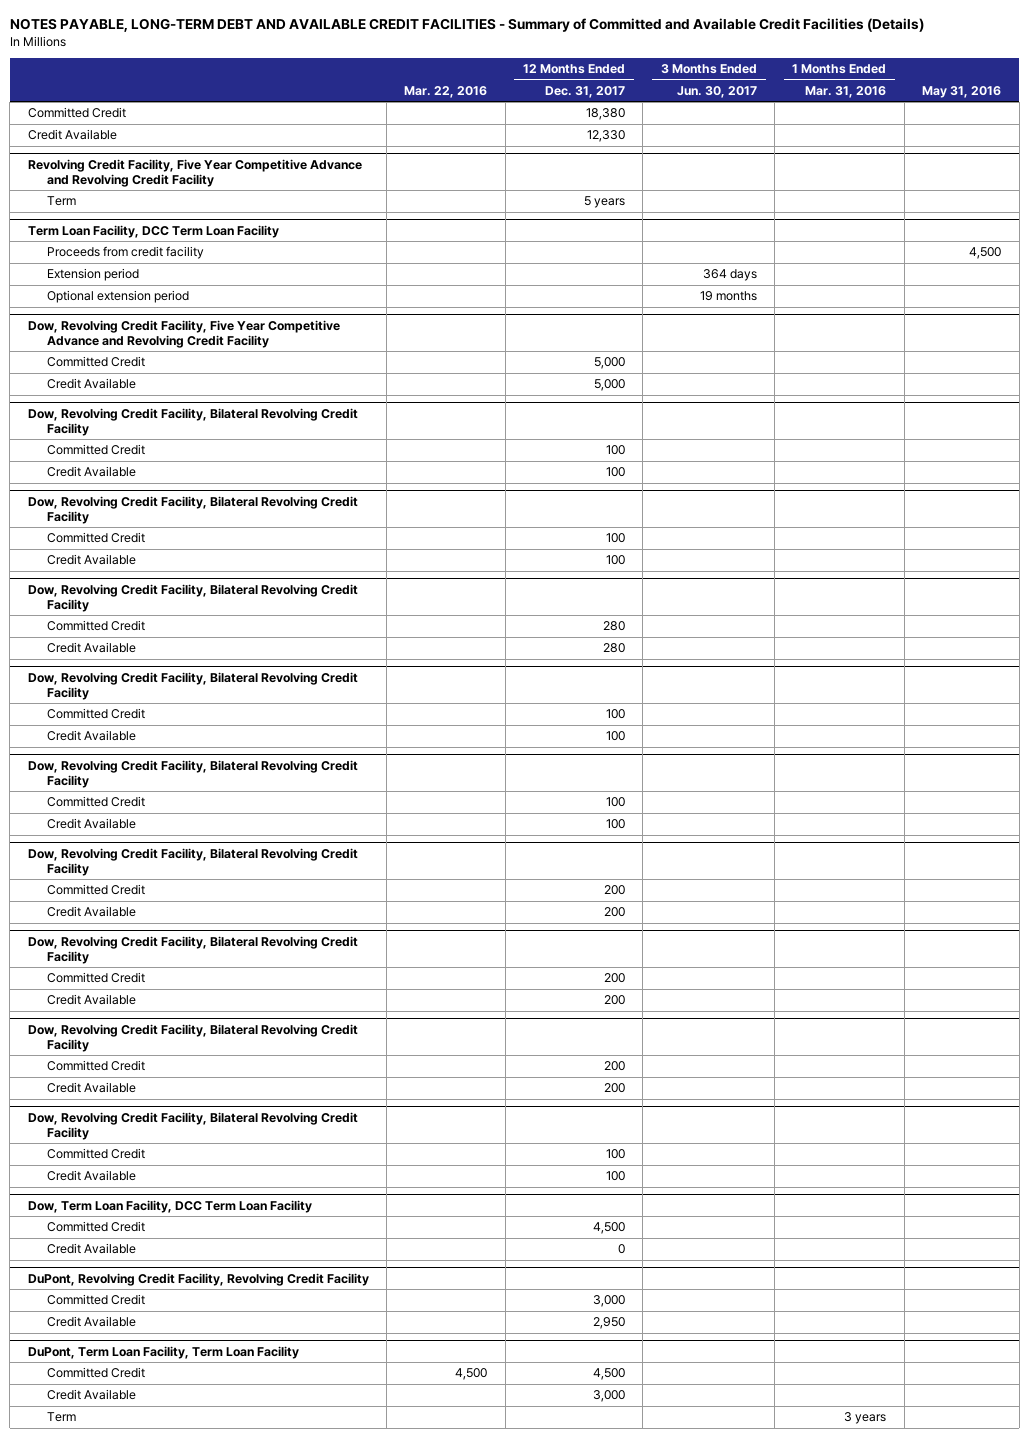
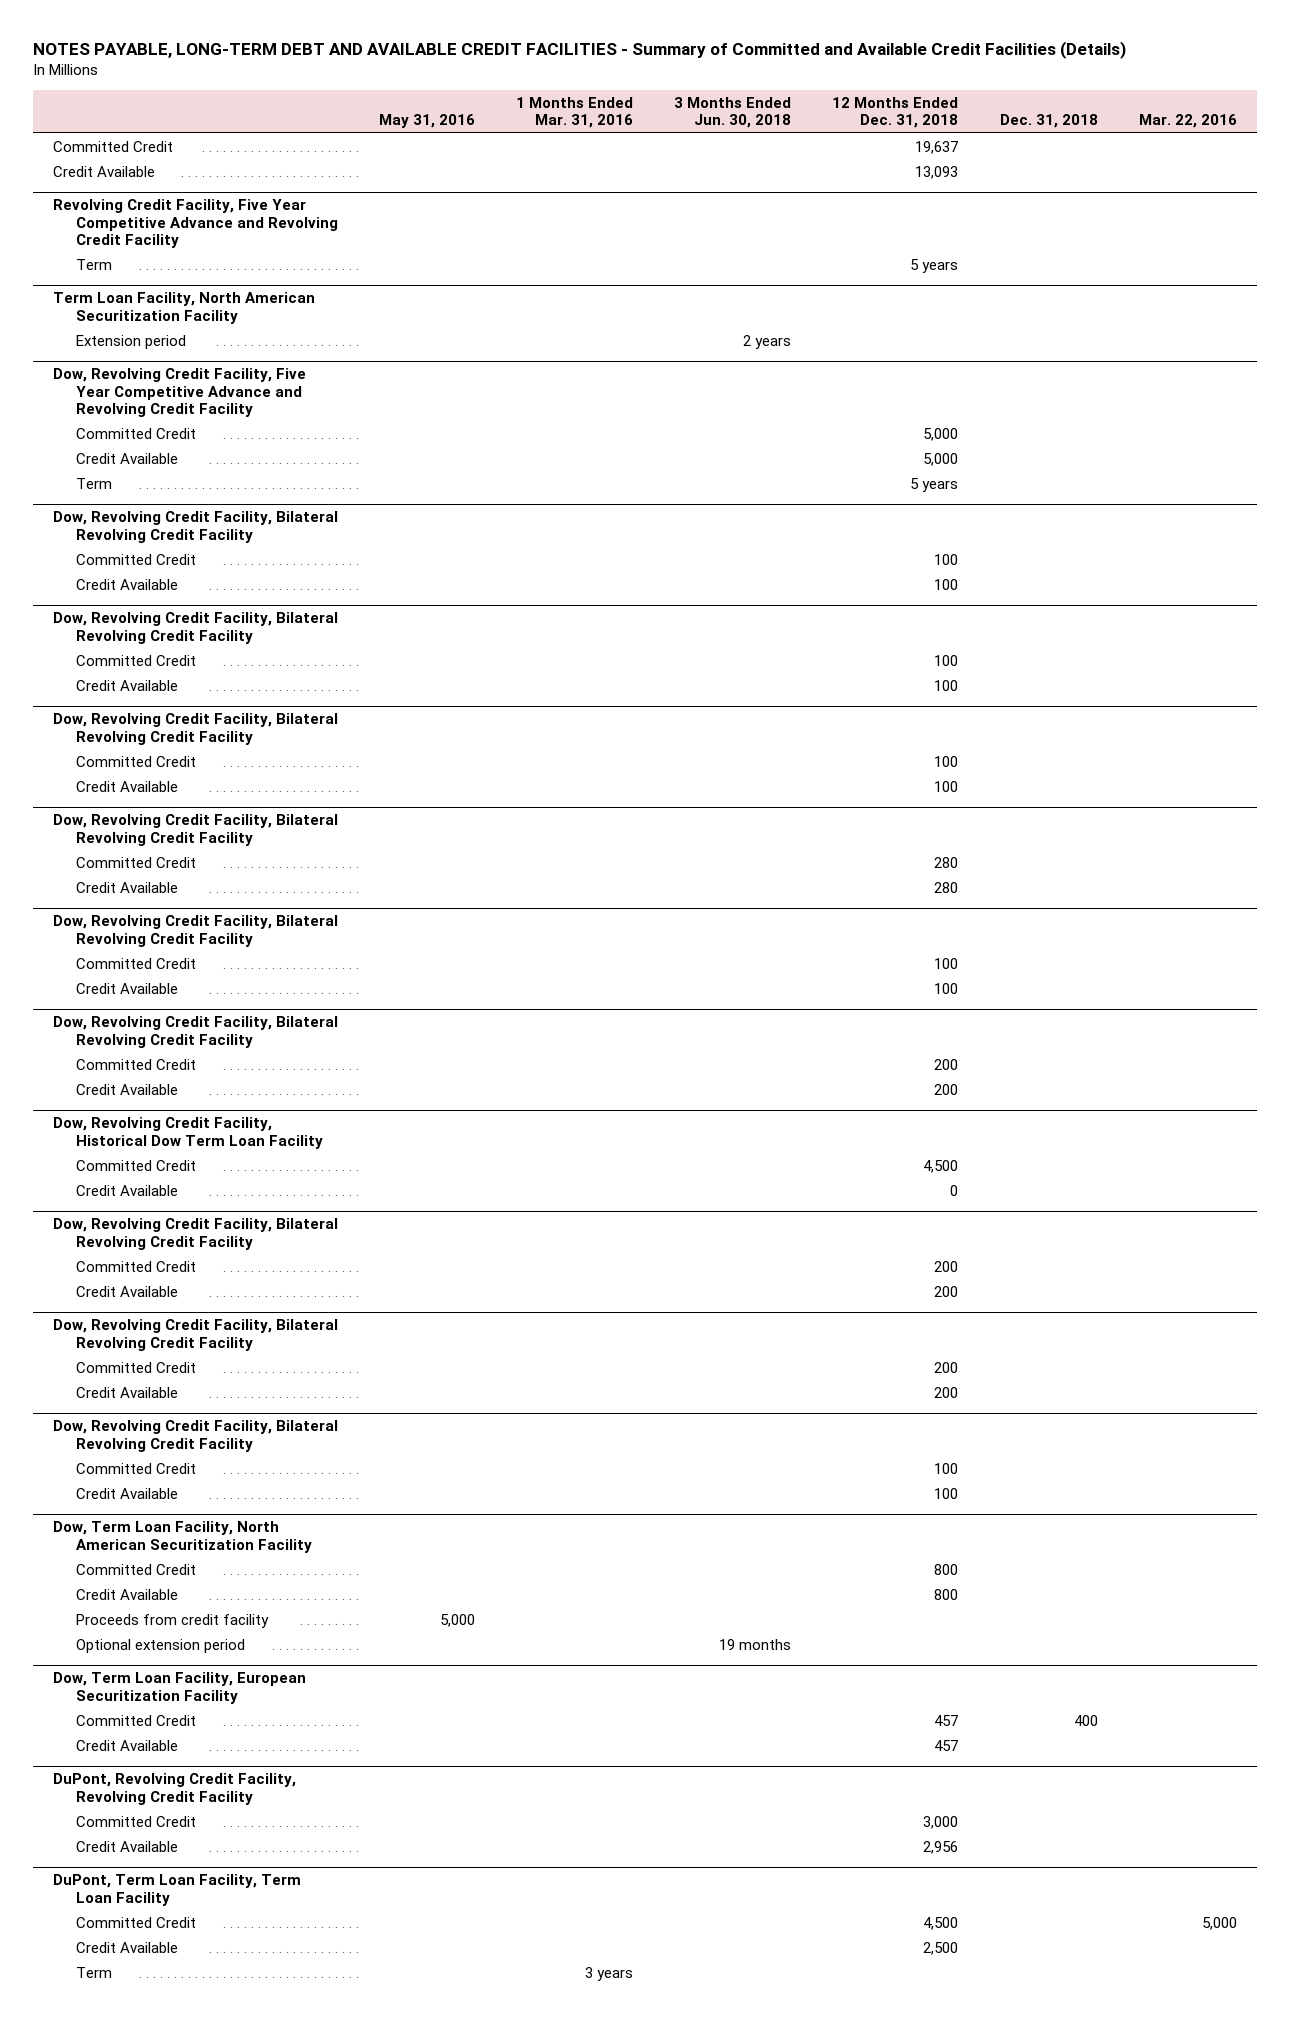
- | Mar. 22, 2016 | 12 Months Ended Dec. 31, 2017 | 3 Months Ended Jun. 30, 2017 | 1 Months Ended Mar. 31, 2016 | May 31, 2016
+ | May 31, 2016 | 1 Months Ended Mar. 31, 2016 | 3 Months Ended Jun. 30, 2018 | 12 Months Ended Dec. 31, 2018 | Dec. 31, 2018 | Mar. 22, 2016
- Term Loan Facility, DCC Term Loan Facility
- Proceeds from credit facility | | | | | 4,500
- Extension period | | | 364 days | |
- Optional extension period | | | 19 months | |
+ Term Loan Facility, North American Securitization Facility
+ Extension period | | | 2 years | | |
@ Dow, Revolving Credit Facility, Five Year Competitive Advance and Revolving Credit Facility
+ Term | | | | 5 years | |
+ Dow, Revolving Credit Facility, Historical Dow Term Loan Facility
+ Committed Credit | | | | 4,500 | |
+ Credit Available | | | | 0 | |
- Dow, Term Loan Facility, DCC Term Loan Facility
+ Dow, Term Loan Facility, North American Securitization Facility
+ Committed Credit | | | | 800 | |
+ Credit Available | | | | 800 | |
+ Proceeds from credit facility | 5,000 | | | | |
+ Optional extension period | | | 19 months | | |
+ Dow, Term Loan Facility, European Securitization Facility
@ DuPont, Term Loan Facility, Term Loan Facility
- Committed Credit | 4,500 | 4,500 | | |
+ Committed Credit | | | | 4,500 | | 5,000

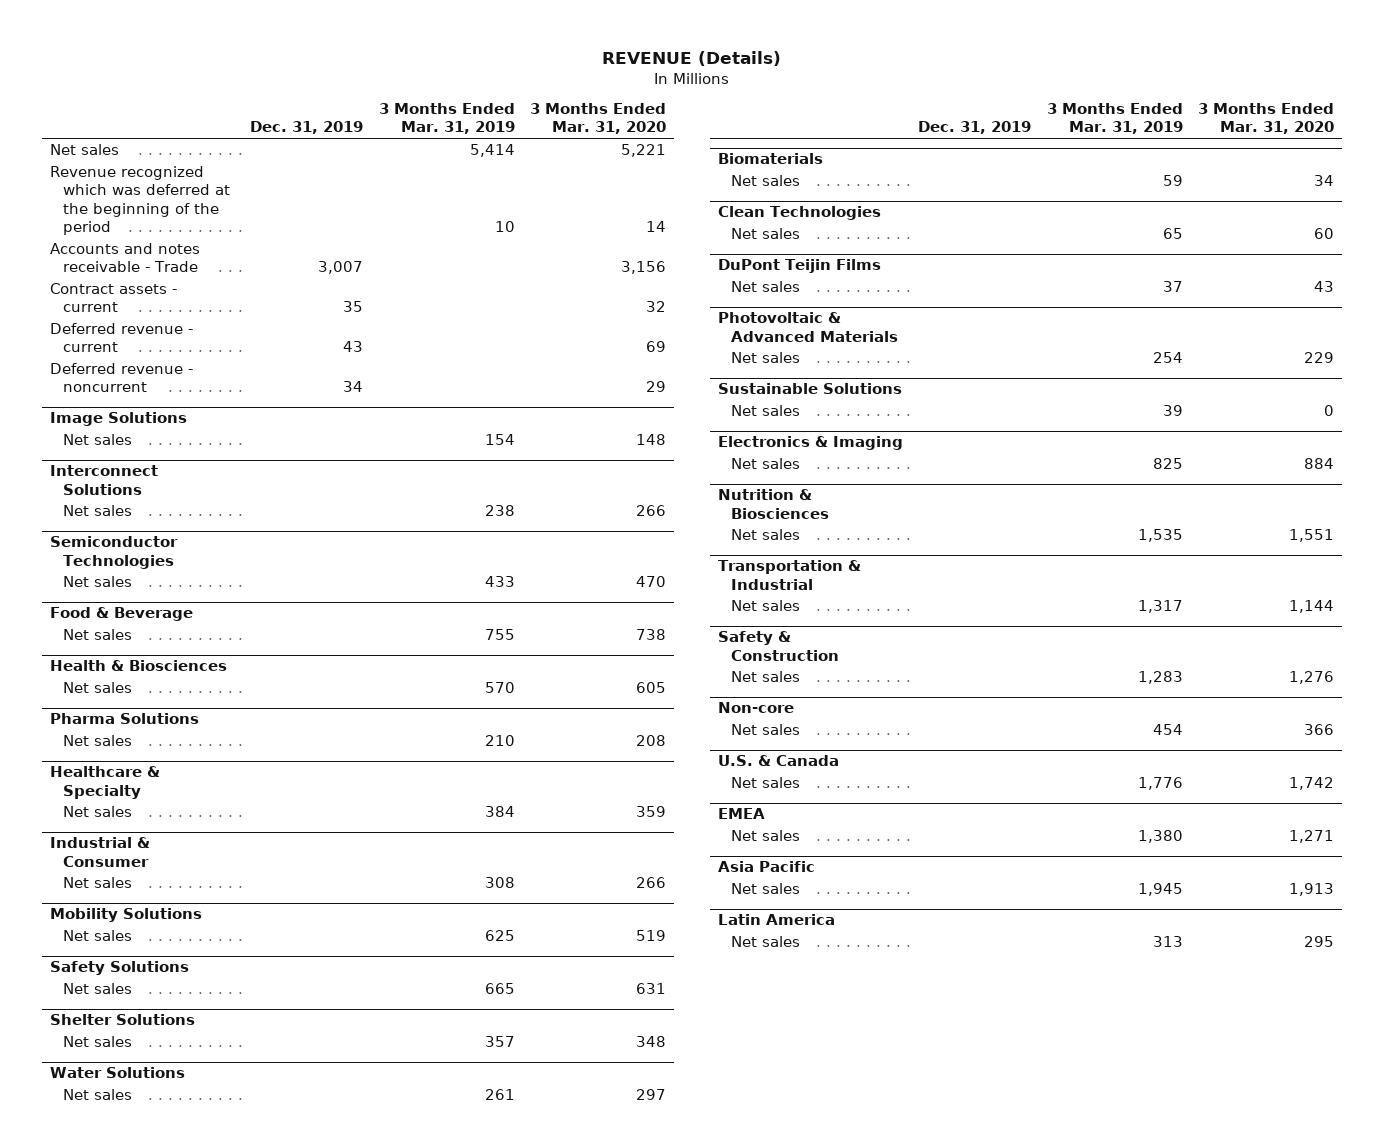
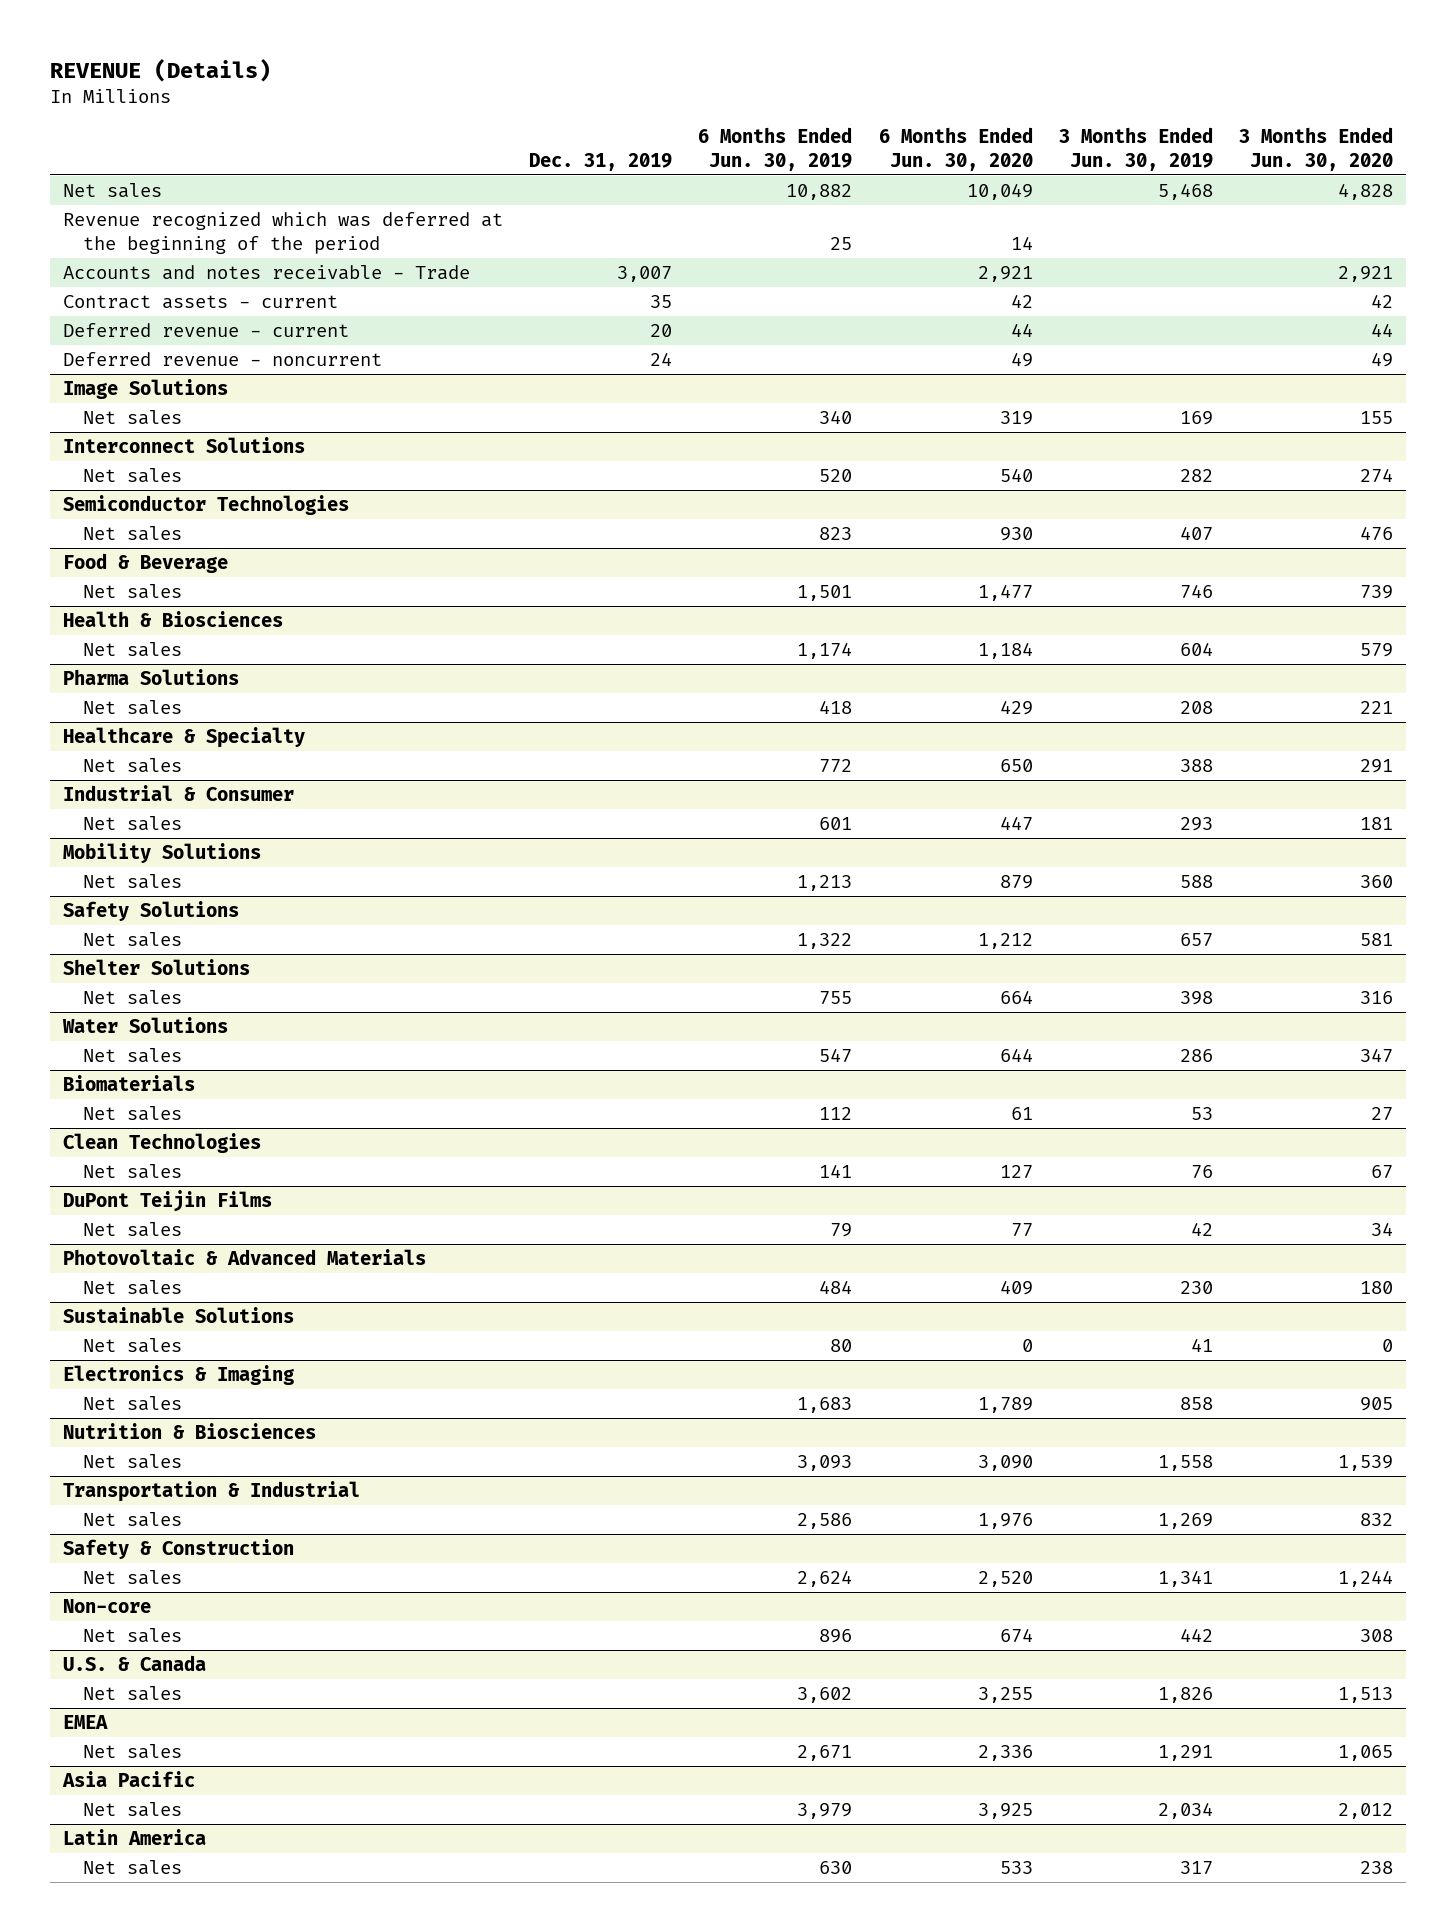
- | Dec. 31, 2019 | 3 Months Ended Mar. 31, 2019 | 3 Months Ended Mar. 31, 2020
+ | Dec. 31, 2019 | 6 Months Ended Jun. 30, 2019 | 6 Months Ended Jun. 30, 2020 | 3 Months Ended Jun. 30, 2019 | 3 Months Ended Jun. 30, 2020
- Deferred revenue - current | 43 | | 69
- Deferred revenue - noncurrent | 34 | | 29
+ Deferred revenue - current | 20 | | 44 | | 44
+ Deferred revenue - noncurrent | 24 | | 49 | | 49

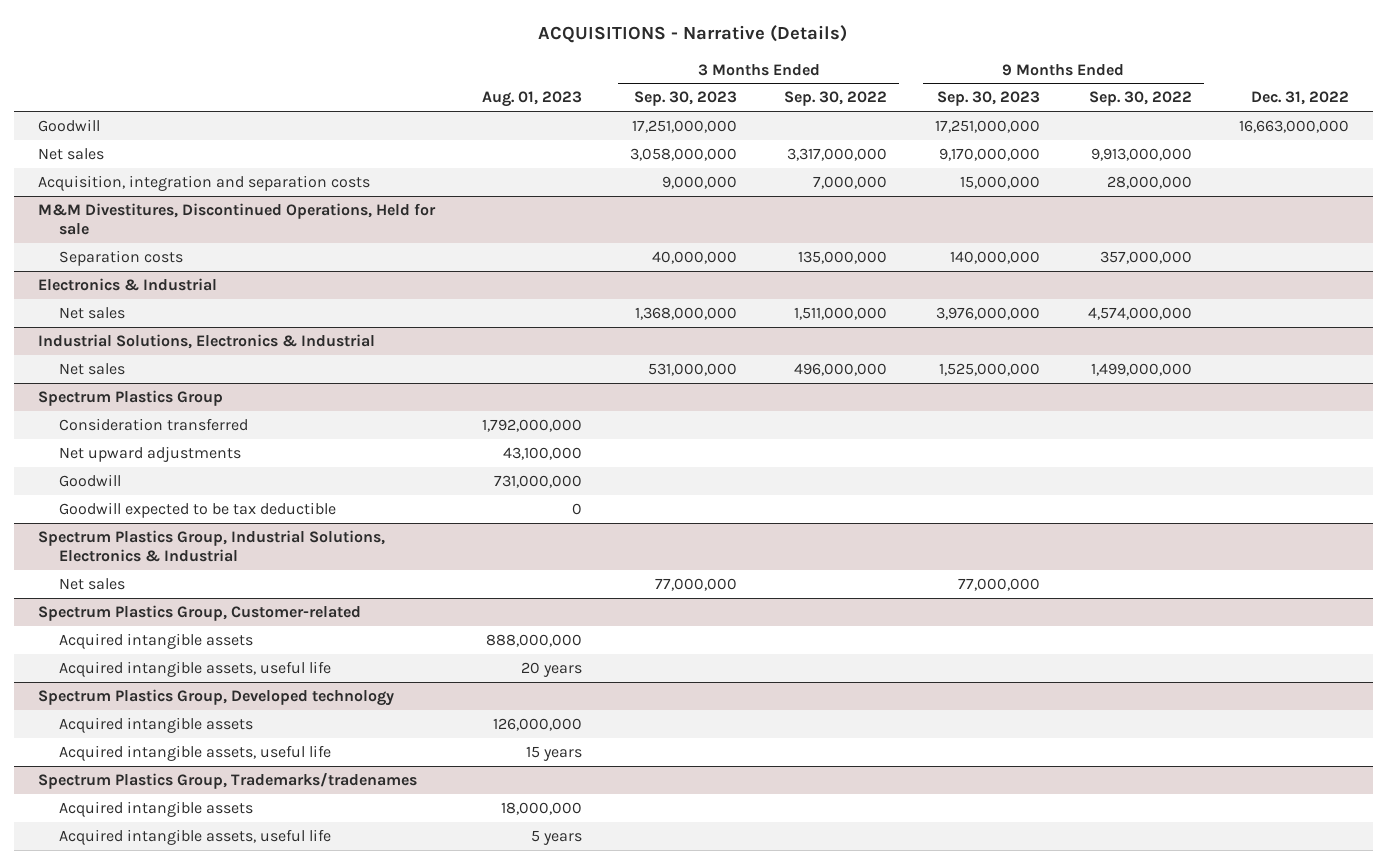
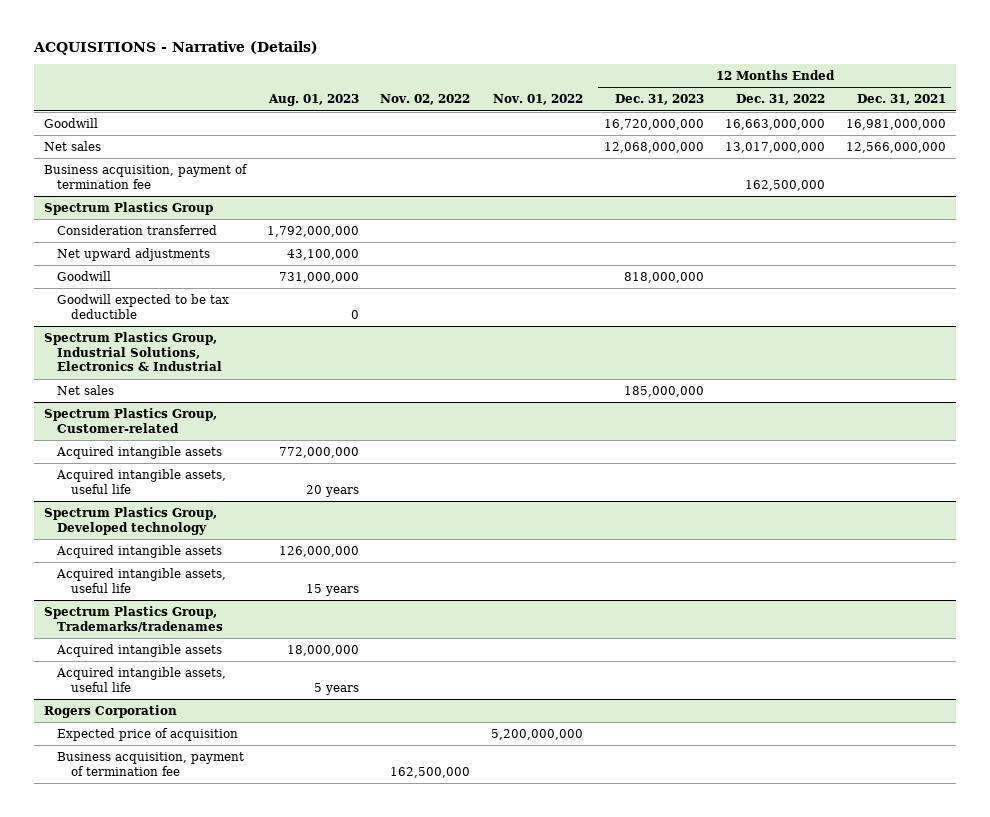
- | Aug. 01, 2023 | 3 Months Ended Sep. 30, 2023 | 3 Months Ended Sep. 30, 2022 | 9 Months Ended Sep. 30, 2023 | 9 Months Ended Sep. 30, 2022 | Dec. 31, 2022
+ | Aug. 01, 2023 | Nov. 02, 2022 | Nov. 01, 2022 | 12 Months Ended Dec. 31, 2023 | 12 Months Ended Dec. 31, 2022 | 12 Months Ended Dec. 31, 2021
- Acquisition, integration and separation costs | | 9,000,000 | 7,000,000 | 15,000,000 | 28,000,000 |
- M&M Divestitures, Discontinued Operations, Held for sale
- Separation costs | | 40,000,000 | 135,000,000 | 140,000,000 | 357,000,000 |
- Electronics & Industrial
- Net sales | | 1,368,000,000 | 1,511,000,000 | 3,976,000,000 | 4,574,000,000 |
- Industrial Solutions, Electronics & Industrial
- Net sales | | 531,000,000 | 496,000,000 | 1,525,000,000 | 1,499,000,000 |
+ Business acquisition, payment of termination fee | | | | | 162,500,000 |
@ Spectrum Plastics Group, Customer-related
- Acquired intangible assets | 888,000,000 | | | | |
+ Acquired intangible assets | 772,000,000 | | | | |
+ Rogers Corporation
+ Expected price of acquisition | | | 5,200,000,000 | | |
+ Business acquisition, payment of termination fee | | 162,500,000 | | | |

